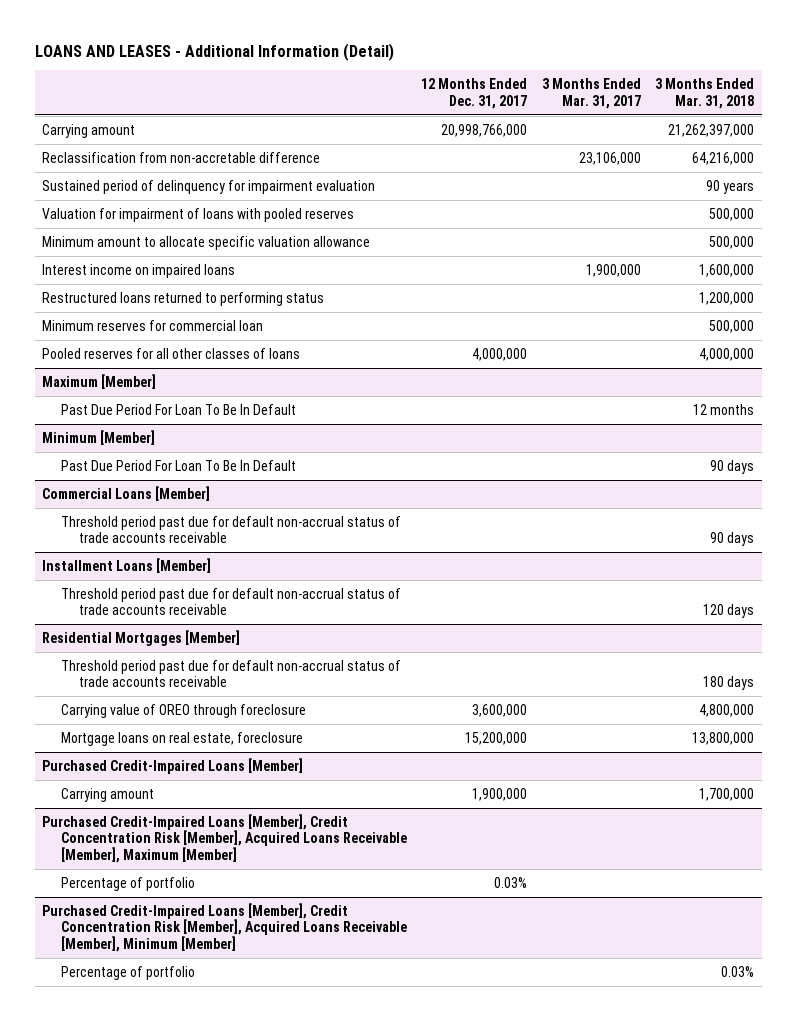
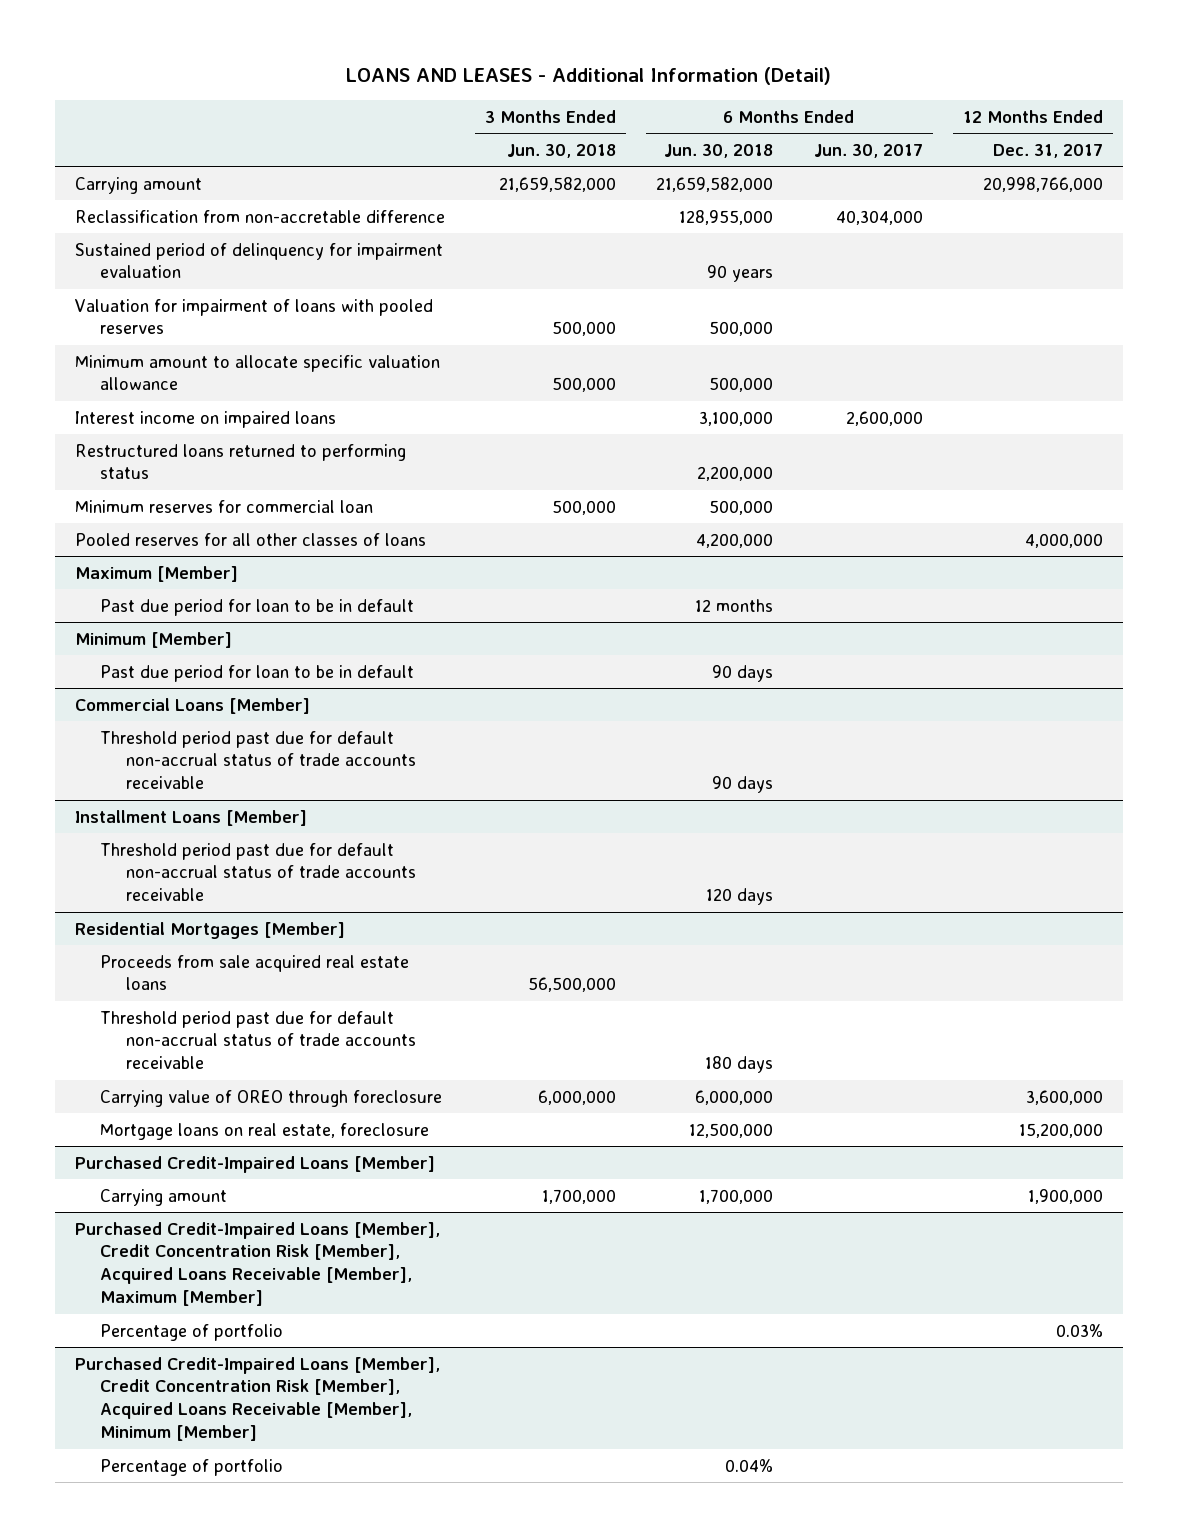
- | 12 Months Ended Dec. 31, 2017 | 3 Months Ended Mar. 31, 2017 | 3 Months Ended Mar. 31, 2018
+ | 3 Months Ended Jun. 30, 2018 | 6 Months Ended Jun. 30, 2018 | 6 Months Ended Jun. 30, 2017 | 12 Months Ended Dec. 31, 2017
@ Maximum [Member]
- Past Due Period For Loan To Be In Default | | | 12 months
+ Past due period for loan to be in default | | 12 months | |
@ Minimum [Member]
- Past Due Period For Loan To Be In Default | | | 90 days
+ Past due period for loan to be in default | | 90 days | |
@ Residential Mortgages [Member]
+ Proceeds from sale acquired real estate loans | 56,500,000 | | |

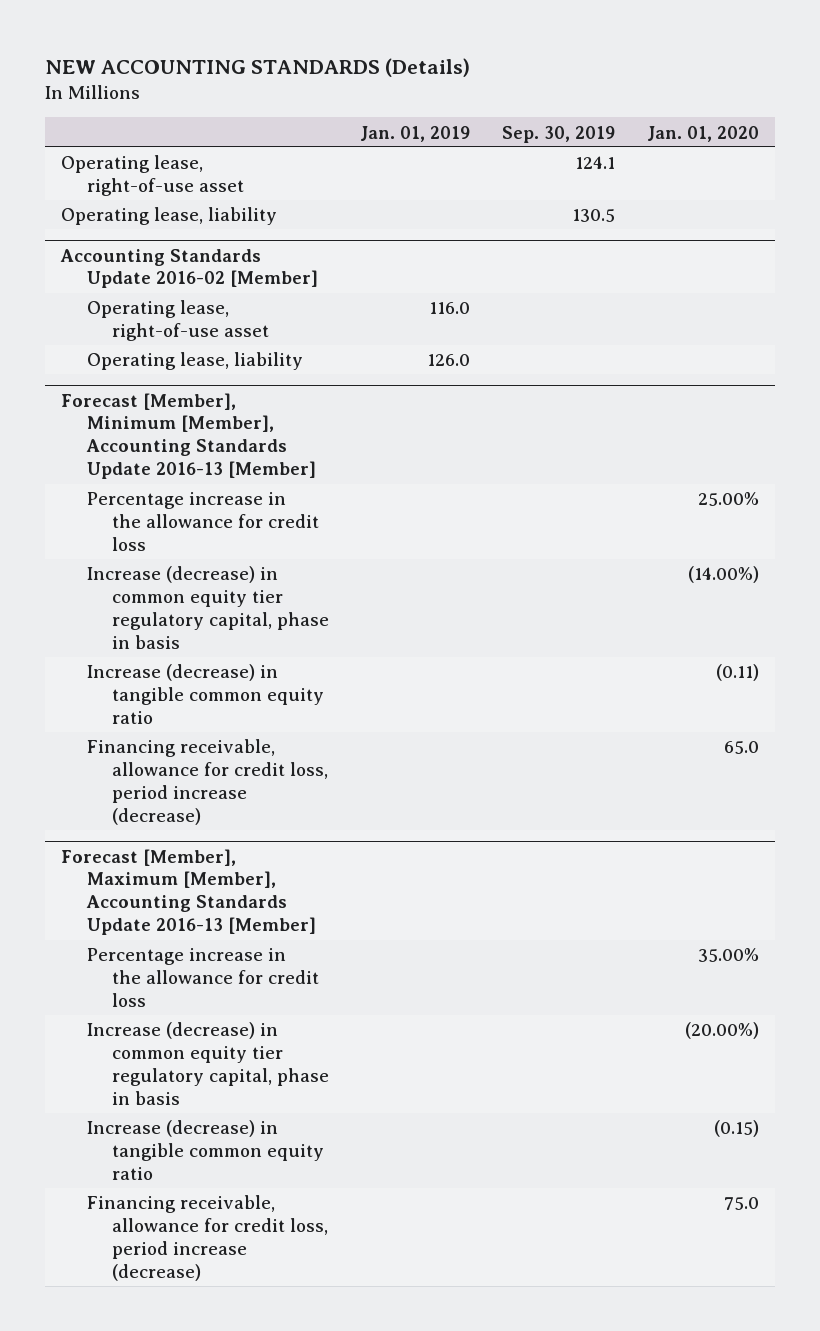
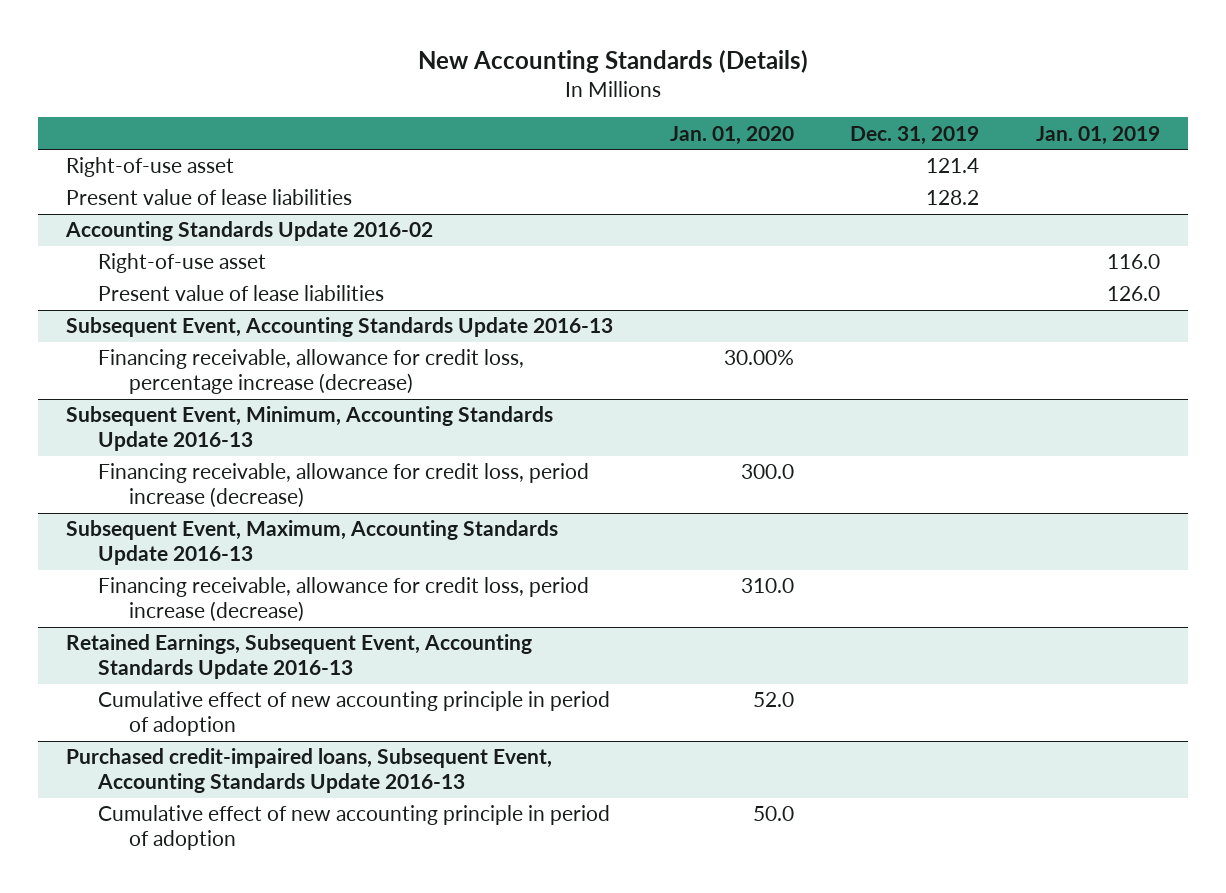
- NEW ACCOUNTING STANDARDS (Details)
+ New Accounting Standards (Details)
- | Jan. 01, 2019 | Sep. 30, 2019 | Jan. 01, 2020
+ | Jan. 01, 2020 | Dec. 31, 2019 | Jan. 01, 2019
- Operating lease, right-of-use asset | | 124.1 |
- Operating lease, liability | | 130.5 |
- Accounting Standards Update 2016-02 [Member]
- Operating lease, right-of-use asset | 116.0 | |
- Operating lease, liability | 126.0 | |
- Forecast [Member], Minimum [Member], Accounting Standards Update 2016-13 [Member]
- Percentage increase in the allowance for credit loss | | | 25.00%
- Increase (decrease) in common equity tier regulatory capital, phase in basis | | | (14.00%)
- Increase (decrease) in tangible common equity ratio | | | (0.11)
- Financing receivable, allowance for credit loss, period increase (decrease) | | | 65.0
- Forecast [Member], Maximum [Member], Accounting Standards Update 2016-13 [Member]
- Percentage increase in the allowance for credit loss | | | 35.00%
- Increase (decrease) in common equity tier regulatory capital, phase in basis | | | (20.00%)
- Increase (decrease) in tangible common equity ratio | | | (0.15)
- Financing receivable, allowance for credit loss, period increase (decrease) | | | 75.0
+ Right-of-use asset | | 121.4 |
+ Present value of lease liabilities | | 128.2 |
+ Accounting Standards Update 2016-02
+ Right-of-use asset | | | 116.0
+ Present value of lease liabilities | | | 126.0
+ Subsequent Event, Accounting Standards Update 2016-13
+ Financing receivable, allowance for credit loss, percentage increase (decrease) | 30.00% | |
+ Subsequent Event, Minimum, Accounting Standards Update 2016-13
+ Financing receivable, allowance for credit loss, period increase (decrease) | 300.0 | |
+ Subsequent Event, Maximum, Accounting Standards Update 2016-13
+ Financing receivable, allowance for credit loss, period increase (decrease) | 310.0 | |
+ Retained Earnings, Subsequent Event, Accounting Standards Update 2016-13
+ Cumulative effect of new accounting principle in period of adoption | 52.0 | |
+ Purchased credit-impaired loans, Subsequent Event, Accounting Standards Update 2016-13
+ Cumulative effect of new accounting principle in period of adoption | 50.0 | |

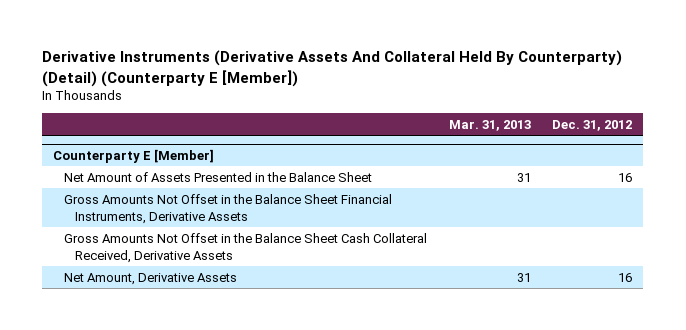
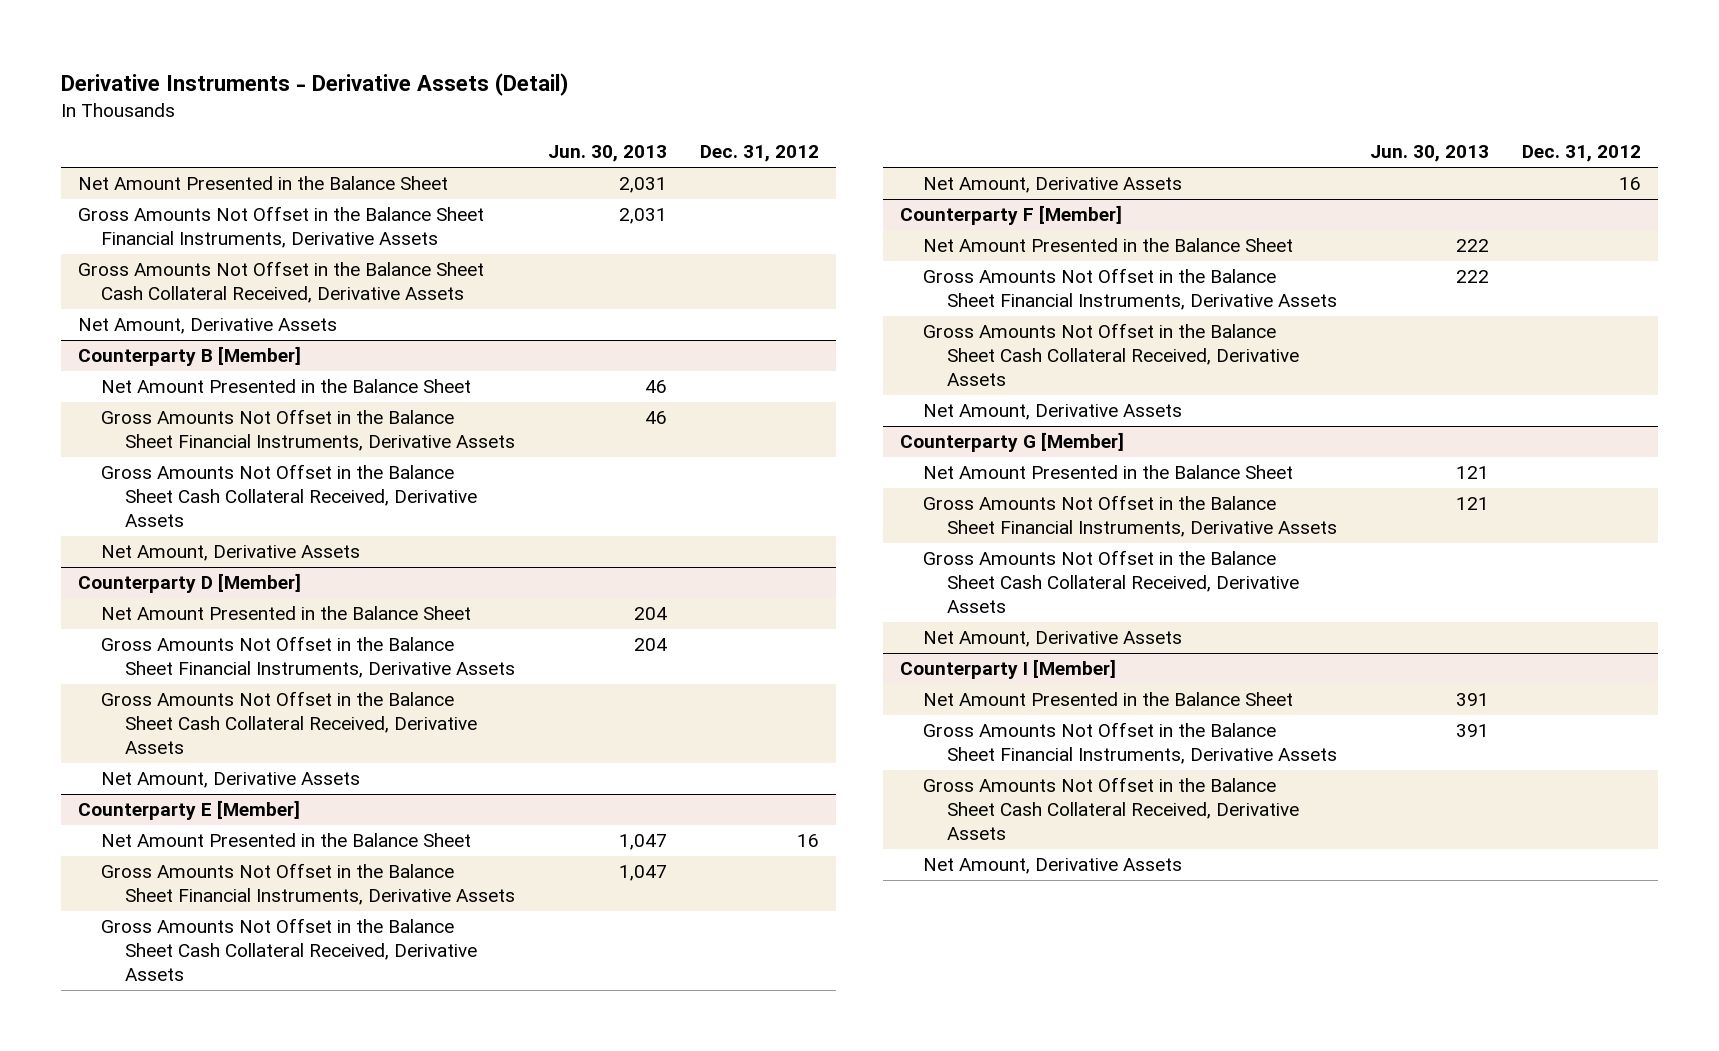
- Derivative Instruments (Derivative Assets And Collateral Held By Counterparty) (Detail) (Counterparty E [Member])
+ Derivative Instruments - Derivative Assets (Detail)
- | Mar. 31, 2013 | Dec. 31, 2012
+ | Jun. 30, 2013 | Dec. 31, 2012
+ Net Amount Presented in the Balance Sheet | 2,031 |
+ Gross Amounts Not Offset in the Balance Sheet Financial Instruments, Derivative Assets | 2,031 |
+ Gross Amounts Not Offset in the Balance Sheet Cash Collateral Received, Derivative Assets
+ Net Amount, Derivative Assets
+ Counterparty B [Member]
+ Net Amount Presented in the Balance Sheet | 46 |
+ Gross Amounts Not Offset in the Balance Sheet Financial Instruments, Derivative Assets | 46 |
+ Gross Amounts Not Offset in the Balance Sheet Cash Collateral Received, Derivative Assets
+ Net Amount, Derivative Assets
+ Counterparty D [Member]
+ Net Amount Presented in the Balance Sheet | 204 |
+ Gross Amounts Not Offset in the Balance Sheet Financial Instruments, Derivative Assets | 204 |
+ Gross Amounts Not Offset in the Balance Sheet Cash Collateral Received, Derivative Assets
+ Net Amount, Derivative Assets
@ Counterparty E [Member]
- Net Amount of Assets Presented in the Balance Sheet | 31 | 16
+ Net Amount Presented in the Balance Sheet | 1,047 | 16
+ Counterparty F [Member]
+ Net Amount Presented in the Balance Sheet | 222 |
+ Gross Amounts Not Offset in the Balance Sheet Financial Instruments, Derivative Assets | 222 |
+ Gross Amounts Not Offset in the Balance Sheet Cash Collateral Received, Derivative Assets
+ Net Amount, Derivative Assets
+ Counterparty G [Member]
+ Net Amount Presented in the Balance Sheet | 121 |
+ Gross Amounts Not Offset in the Balance Sheet Financial Instruments, Derivative Assets | 121 |
+ Gross Amounts Not Offset in the Balance Sheet Cash Collateral Received, Derivative Assets
+ Net Amount, Derivative Assets
+ Counterparty I [Member]
+ Net Amount Presented in the Balance Sheet | 391 |
+ Gross Amounts Not Offset in the Balance Sheet Financial Instruments, Derivative Assets | 391 |
+ Gross Amounts Not Offset in the Balance Sheet Cash Collateral Received, Derivative Assets
+ Net Amount, Derivative Assets

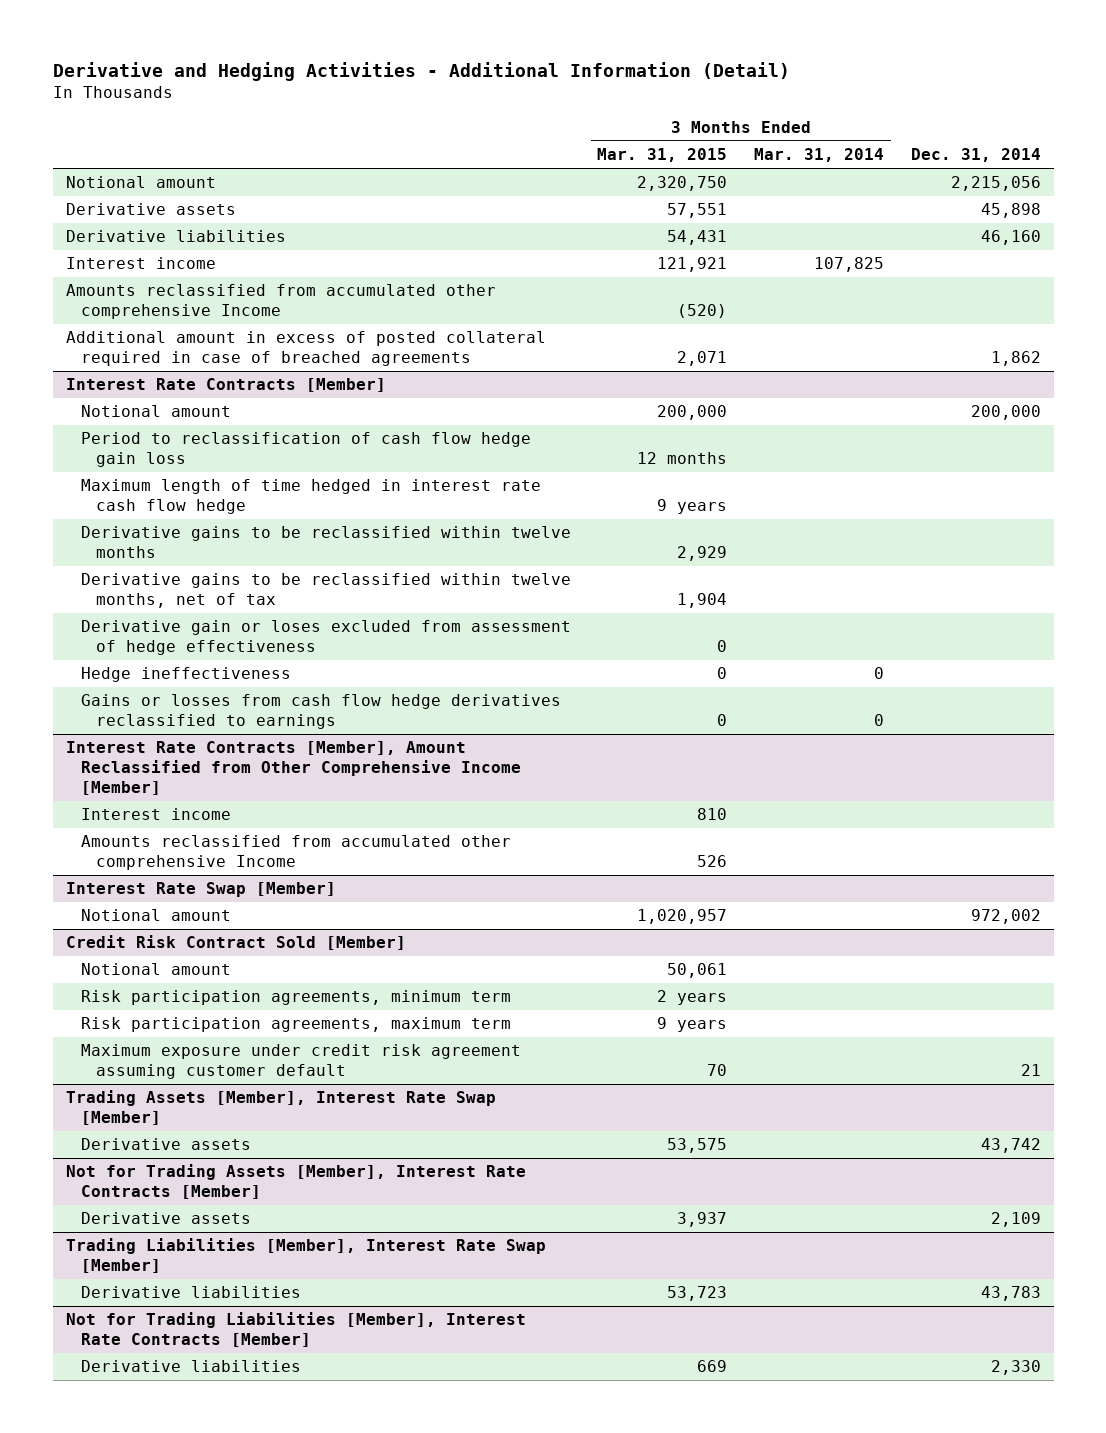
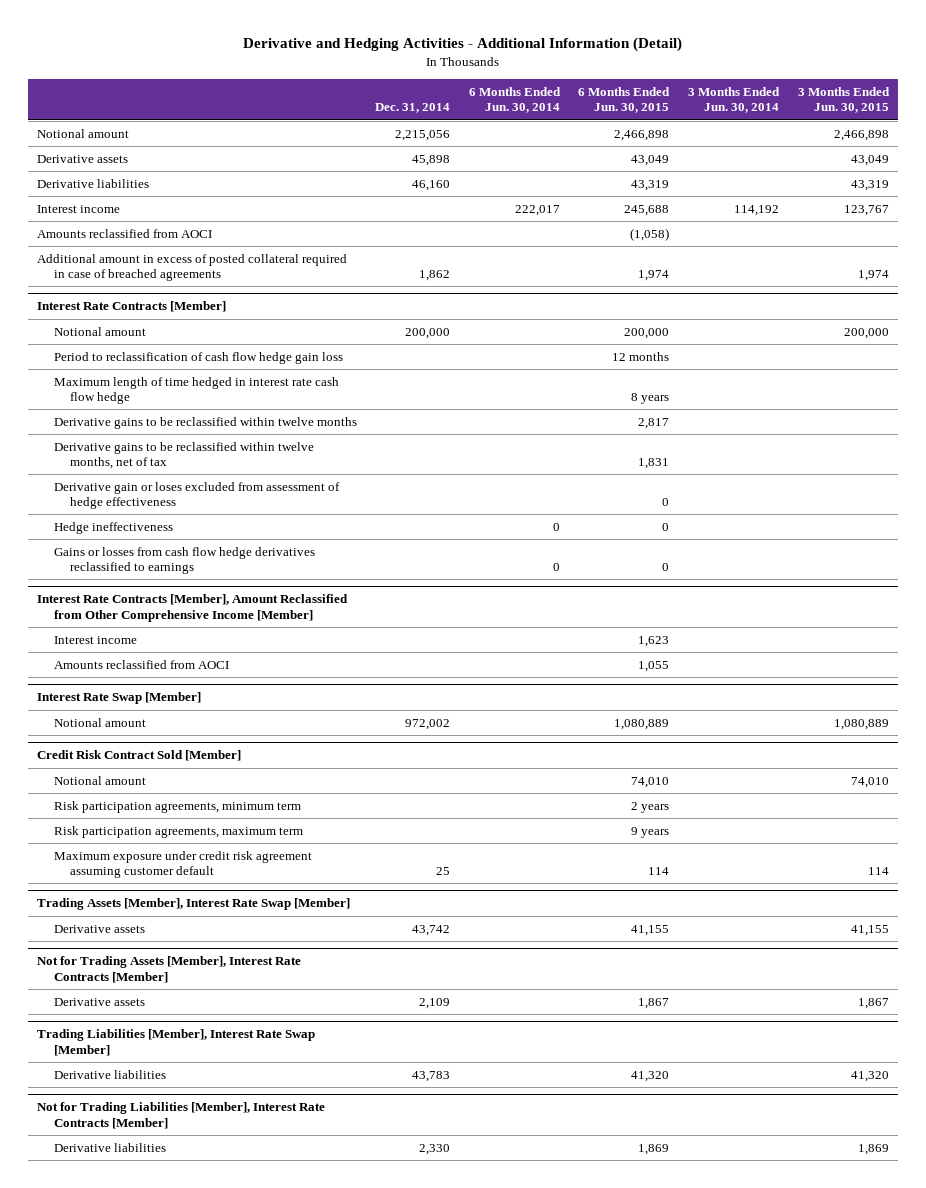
- | 3 Months Ended Mar. 31, 2015 | 3 Months Ended Mar. 31, 2014 | Dec. 31, 2014
+ | Dec. 31, 2014 | 6 Months Ended Jun. 30, 2014 | 6 Months Ended Jun. 30, 2015 | 3 Months Ended Jun. 30, 2014 | 3 Months Ended Jun. 30, 2015
- Amounts reclassified from accumulated other comprehensive Income | (520) | |
+ Amounts reclassified from AOCI | | | (1,058) | |
@ Interest Rate Contracts [Member], Amount Reclassified from Other Comprehensive Income [Member]
- Amounts reclassified from accumulated other comprehensive Income | 526 | |
+ Amounts reclassified from AOCI | | | 1,055 | |
@ Credit Risk Contract Sold [Member]
- Maximum exposure under credit risk agreement assuming customer default | 70 | | 21
+ Maximum exposure under credit risk agreement assuming customer default | 25 | | 114 | | 114

